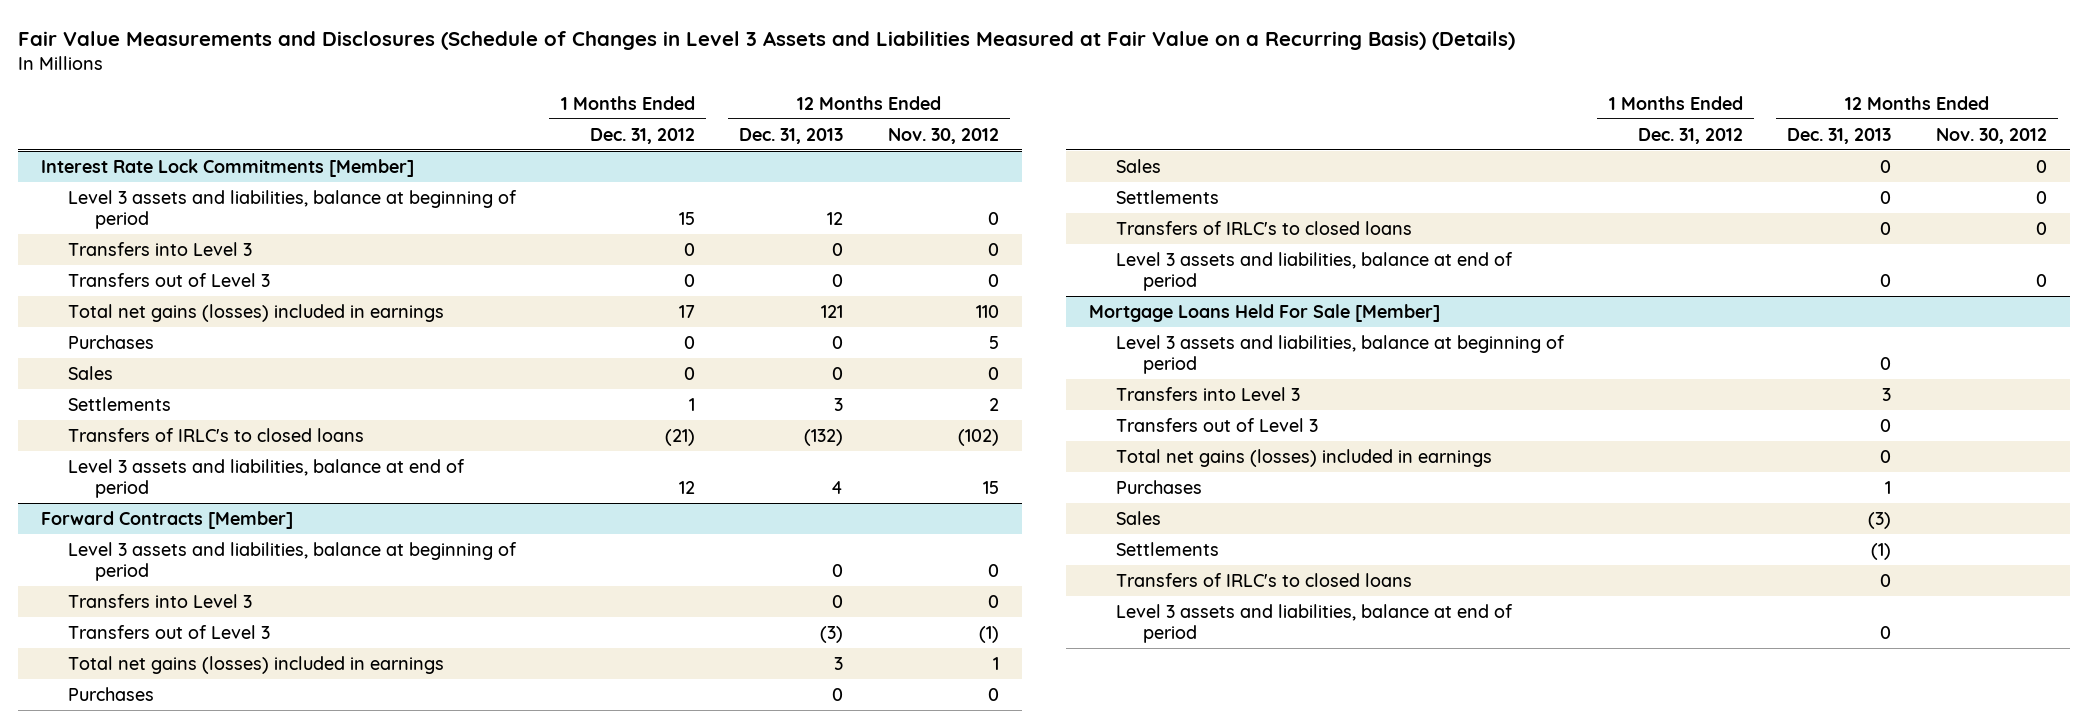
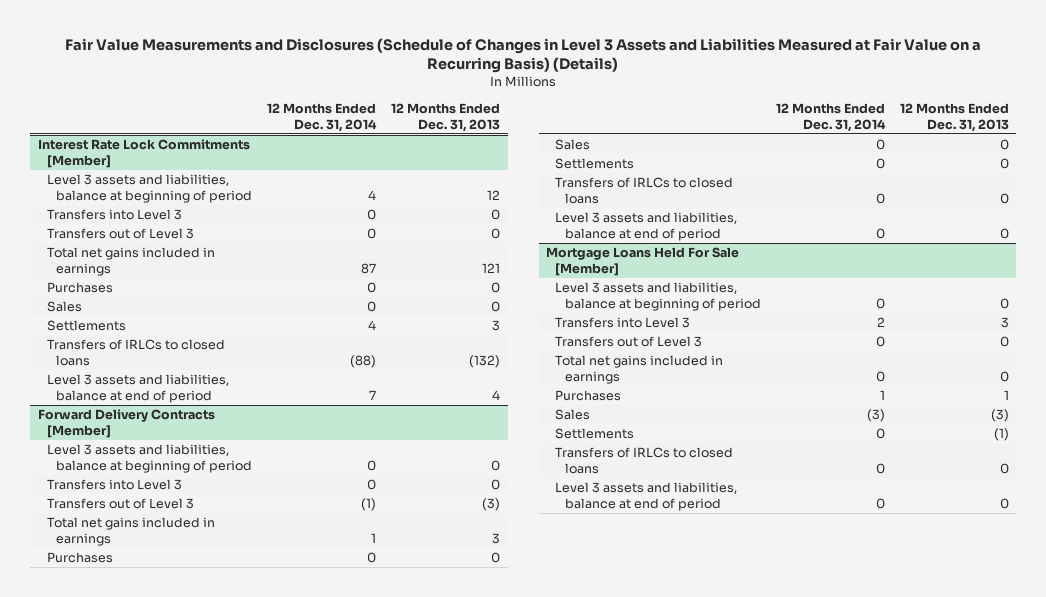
- | 1 Months Ended Dec. 31, 2012 | 12 Months Ended Dec. 31, 2013 | 12 Months Ended Nov. 30, 2012
+ | 12 Months Ended Dec. 31, 2014 | 12 Months Ended Dec. 31, 2013
@ Interest Rate Lock Commitments [Member]
- Total net gains (losses) included in earnings | 17 | 121 | 110
+ Total net gains included in earnings | 87 | 121
- Transfers of IRLC's to closed loans | (21) | (132) | (102)
+ Transfers of IRLCs to closed loans | (88) | (132)
- Forward Contracts [Member]
+ Forward Delivery Contracts [Member]
- Total net gains (losses) included in earnings | | 3 | 1
+ Total net gains included in earnings | 1 | 3
- Transfers of IRLC's to closed loans | | 0 | 0
+ Transfers of IRLCs to closed loans | 0 | 0
@ Mortgage Loans Held For Sale [Member]
- Total net gains (losses) included in earnings | | 0 |
+ Total net gains included in earnings | 0 | 0
- Transfers of IRLC's to closed loans | | 0 |
+ Transfers of IRLCs to closed loans | 0 | 0

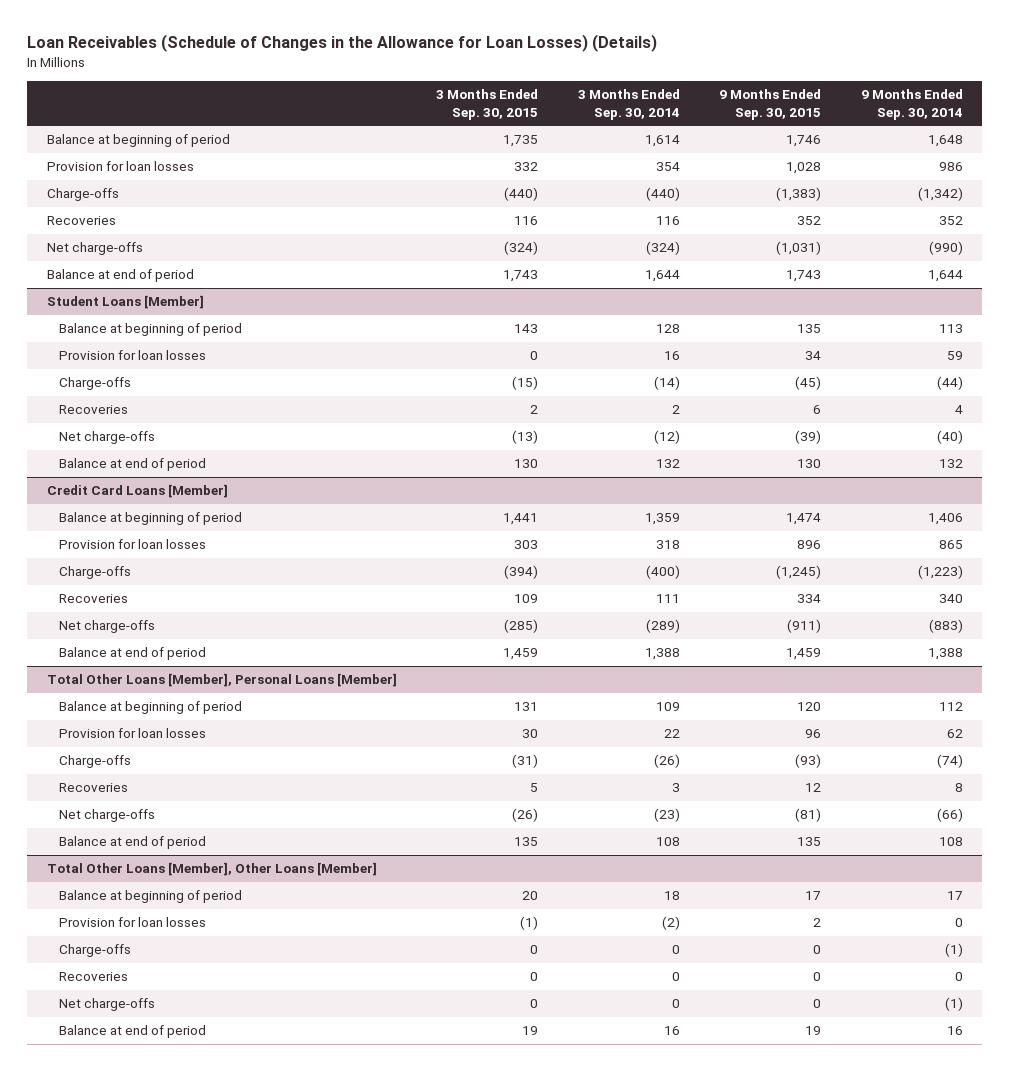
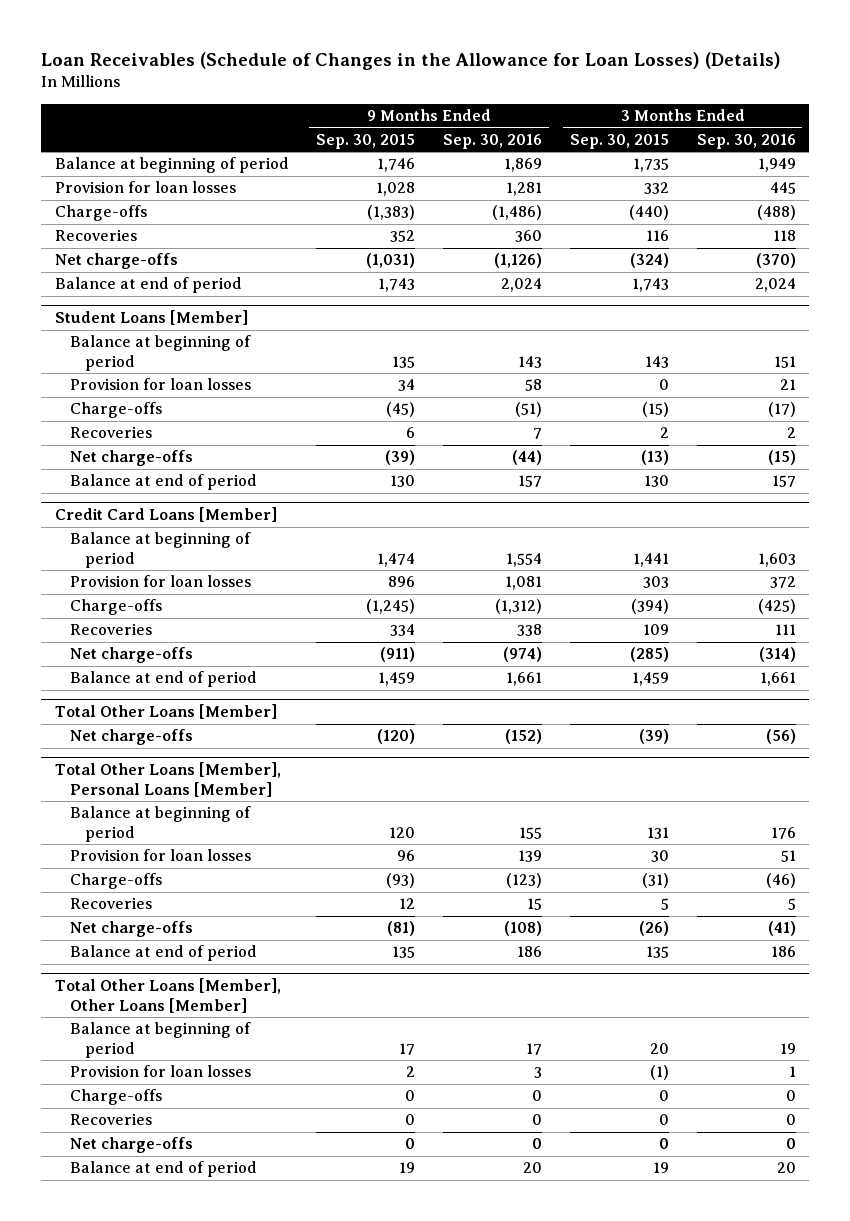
- | 3 Months Ended Sep. 30, 2015 | 3 Months Ended Sep. 30, 2014 | 9 Months Ended Sep. 30, 2015 | 9 Months Ended Sep. 30, 2014
+ | 9 Months Ended Sep. 30, 2015 | 9 Months Ended Sep. 30, 2016 | 3 Months Ended Sep. 30, 2015 | 3 Months Ended Sep. 30, 2016
+ Total Other Loans [Member]
+ Net charge-offs | (120) | (152) | (39) | (56)

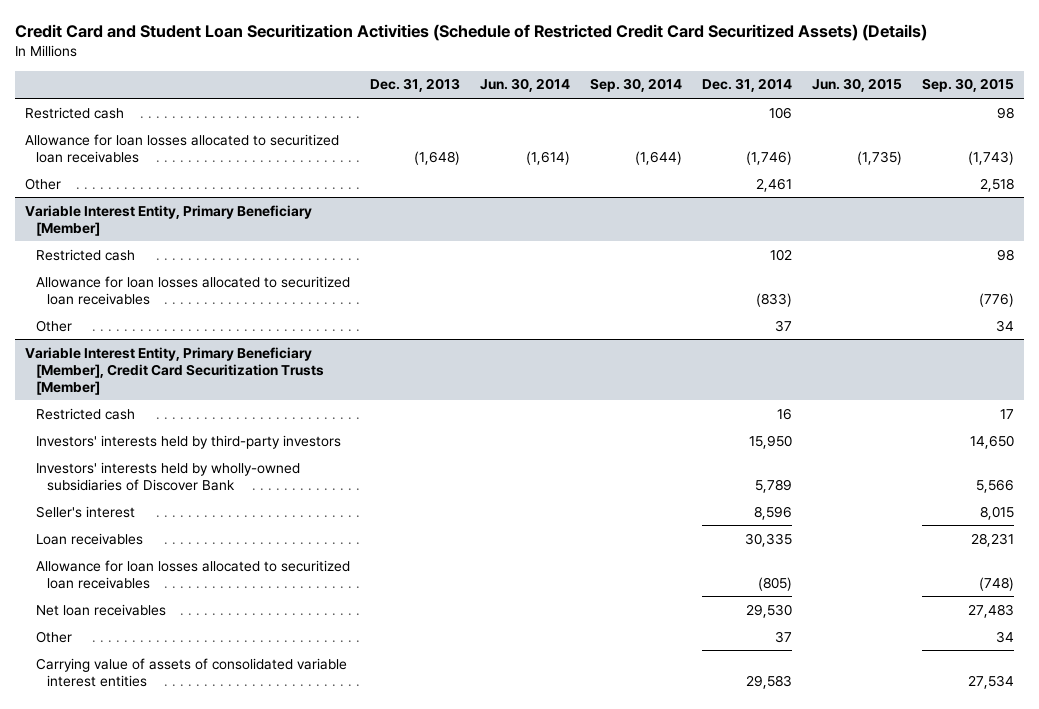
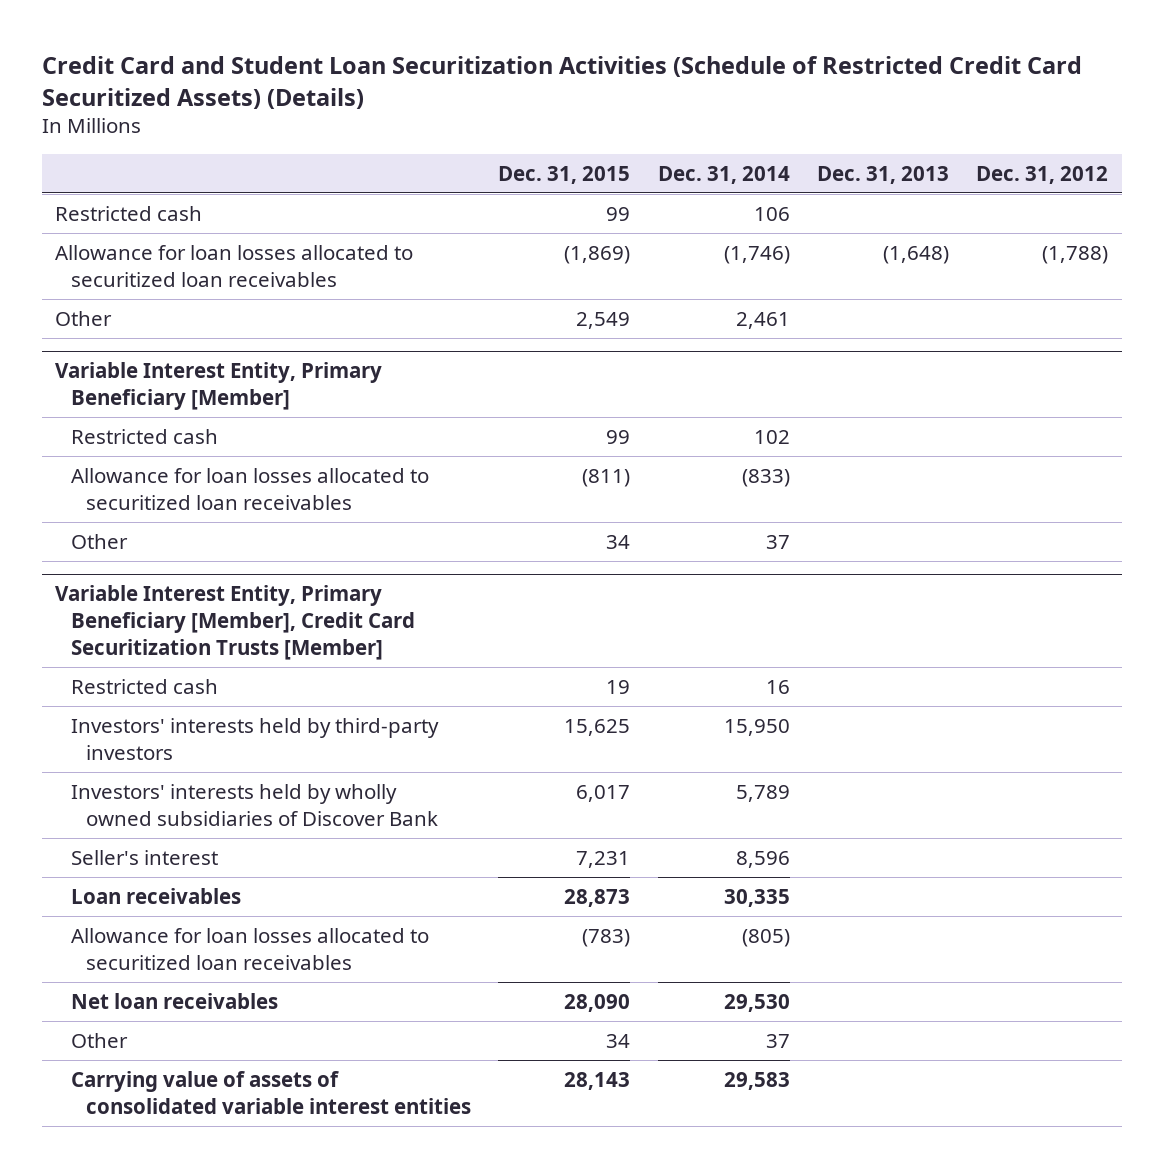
- | Dec. 31, 2013 | Jun. 30, 2014 | Sep. 30, 2014 | Dec. 31, 2014 | Jun. 30, 2015 | Sep. 30, 2015
+ | Dec. 31, 2015 | Dec. 31, 2014 | Dec. 31, 2013 | Dec. 31, 2012
@ Variable Interest Entity, Primary Beneficiary [Member], Credit Card Securitization Trusts [Member]
- Investors' interests held by wholly-owned subsidiaries of Discover Bank | | | | 5,789 | | 5,566
+ Investors' interests held by wholly owned subsidiaries of Discover Bank | 6,017 | 5,789 | |

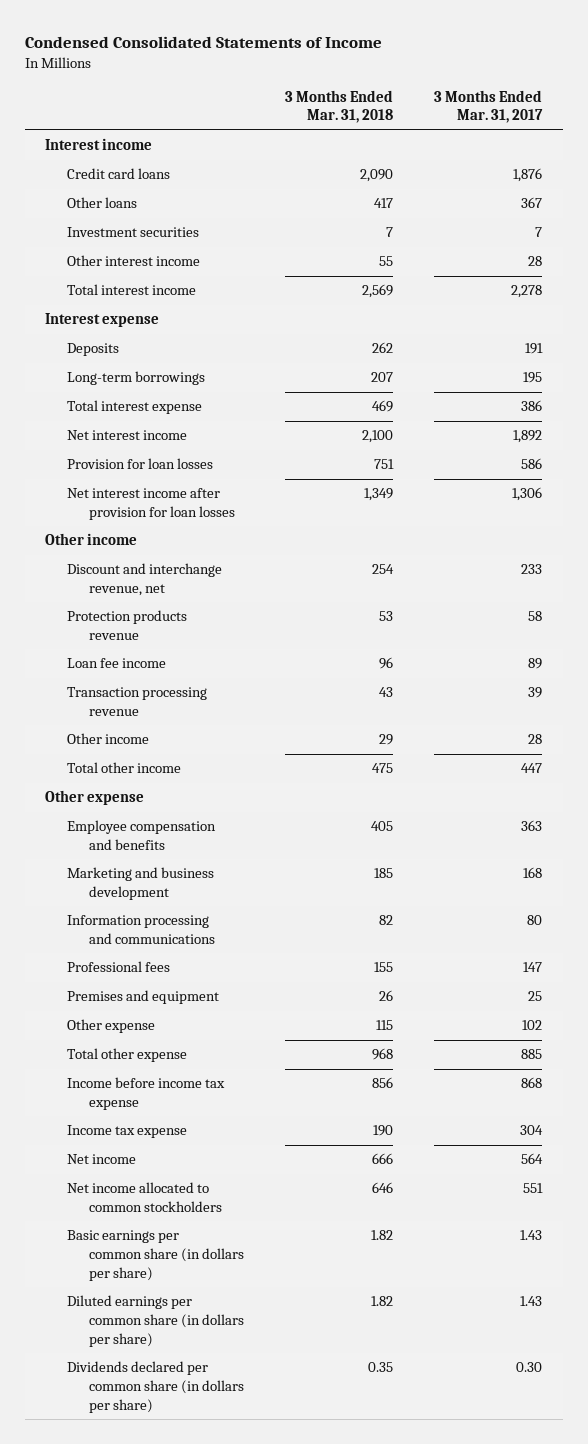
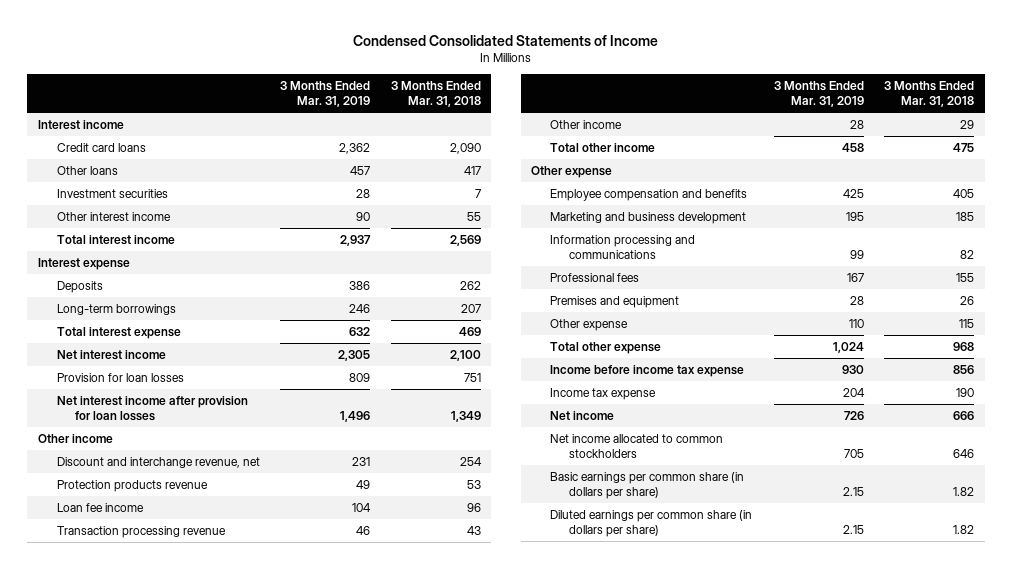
- | 3 Months Ended Mar. 31, 2018 | 3 Months Ended Mar. 31, 2017
+ | 3 Months Ended Mar. 31, 2019 | 3 Months Ended Mar. 31, 2018
- Dividends declared per common share (in dollars per share) | 0.35 | 0.30

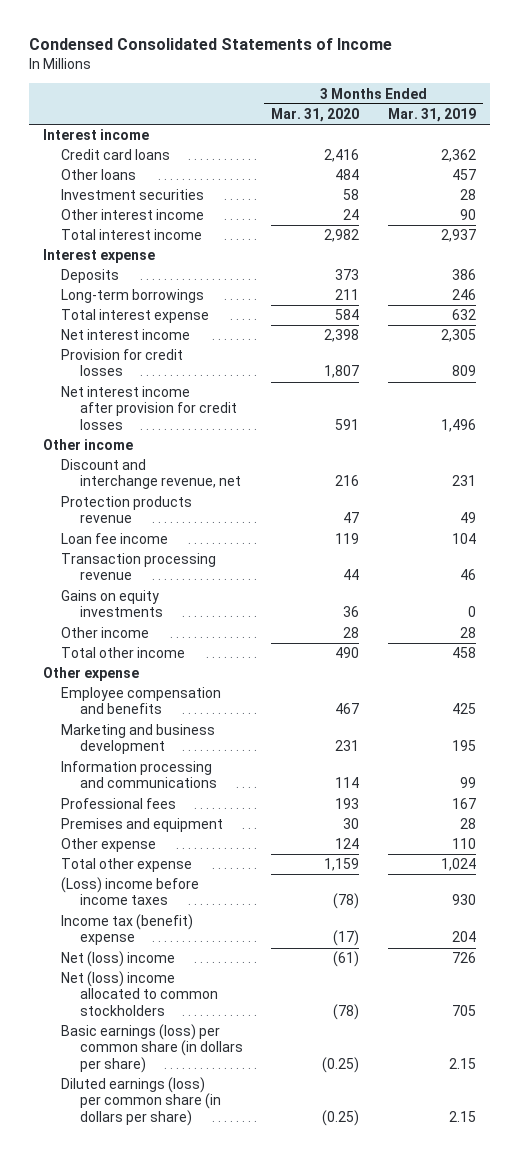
- | 3 Months Ended Mar. 31, 2019 | 3 Months Ended Mar. 31, 2018
+ | 3 Months Ended Mar. 31, 2020 | 3 Months Ended Mar. 31, 2019
- Provision for loan losses | 809 | 751
- Net interest income after provision for loan losses | 1,496 | 1,349
+ Provision for credit losses | 1,807 | 809
+ Net interest income after provision for credit losses | 591 | 1,496
+ Gains on equity investments | 36 | 0
- Income before income tax expense | 930 | 856
- Income tax expense | 204 | 190
- Net income | 726 | 666
- Net income allocated to common stockholders | 705 | 646
- Basic earnings per common share (in dollars per share) | 2.15 | 1.82
- Diluted earnings per common share (in dollars per share) | 2.15 | 1.82
+ (Loss) income before income taxes | (78) | 930
+ Income tax (benefit) expense | (17) | 204
+ Net (loss) income | (61) | 726
+ Net (loss) income allocated to common stockholders | (78) | 705
+ Basic earnings (loss) per common share (in dollars per share) | (0.25) | 2.15
+ Diluted earnings (loss) per common share (in dollars per share) | (0.25) | 2.15

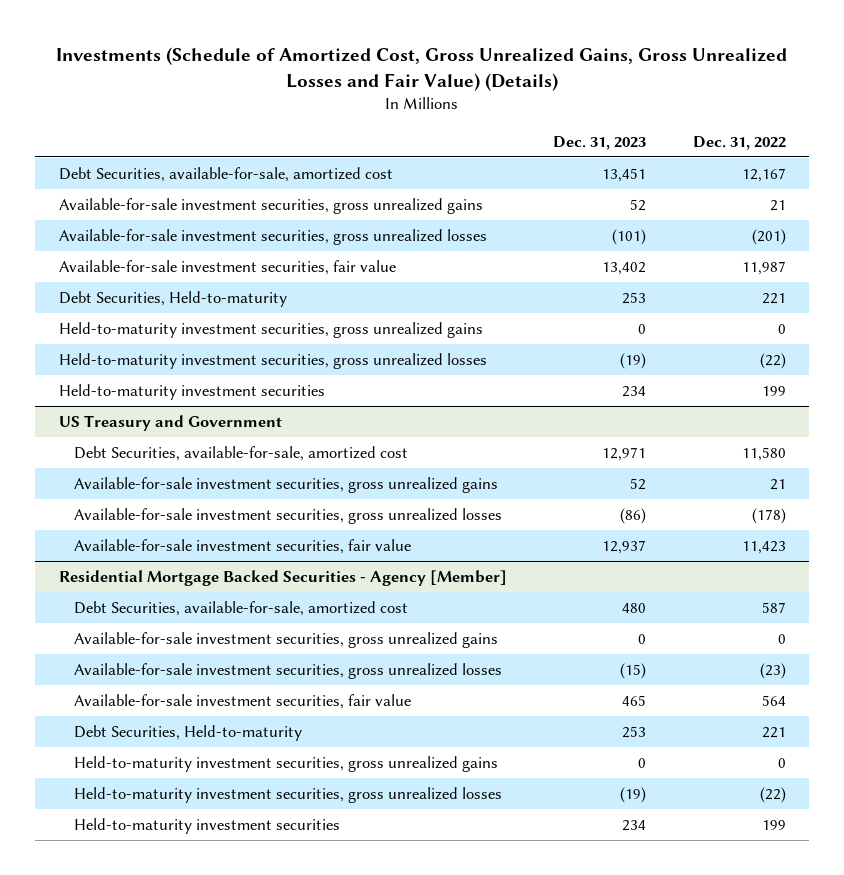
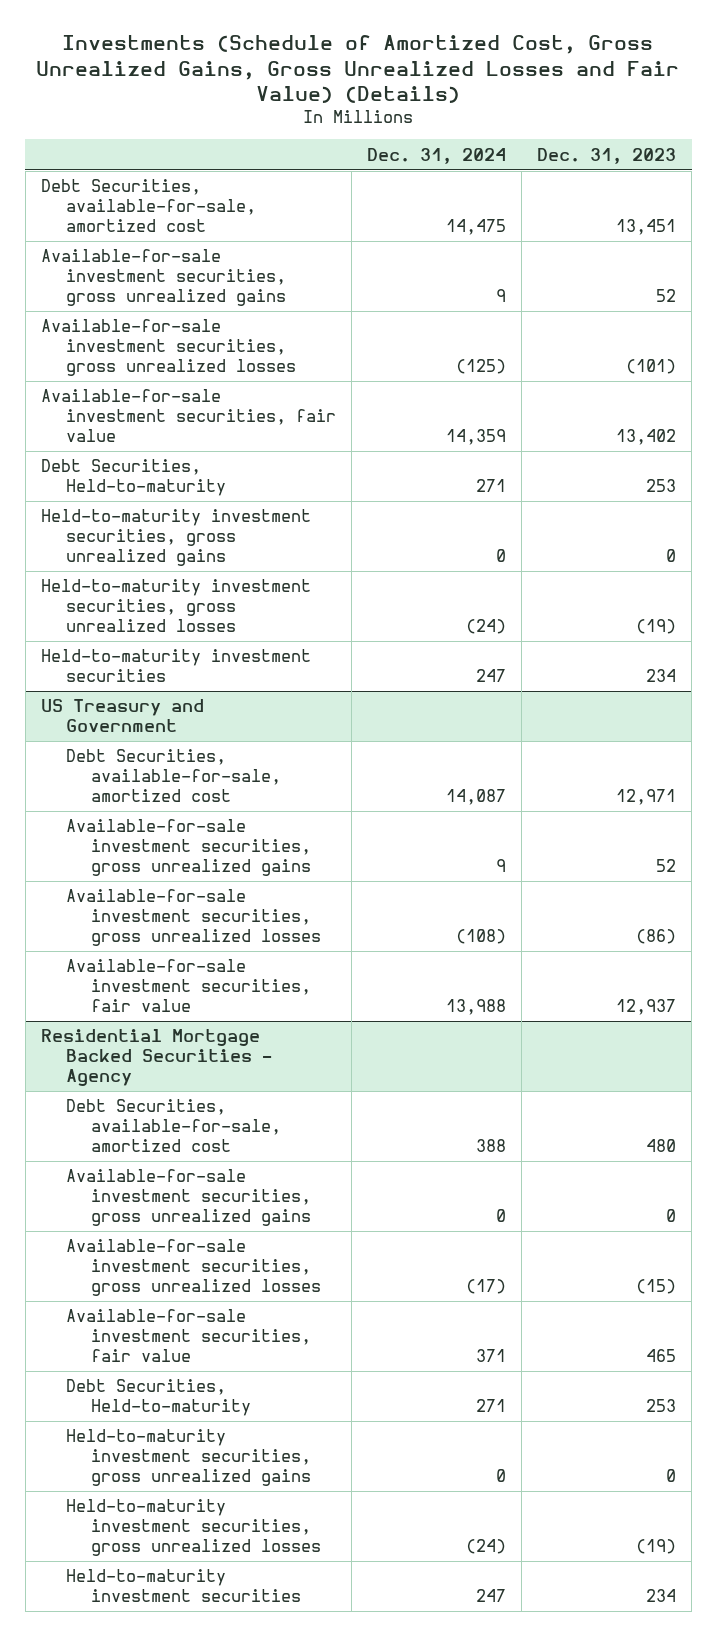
- | Dec. 31, 2023 | Dec. 31, 2022
+ | Dec. 31, 2024 | Dec. 31, 2023
- Residential Mortgage Backed Securities - Agency [Member]
+ Residential Mortgage Backed Securities - Agency

